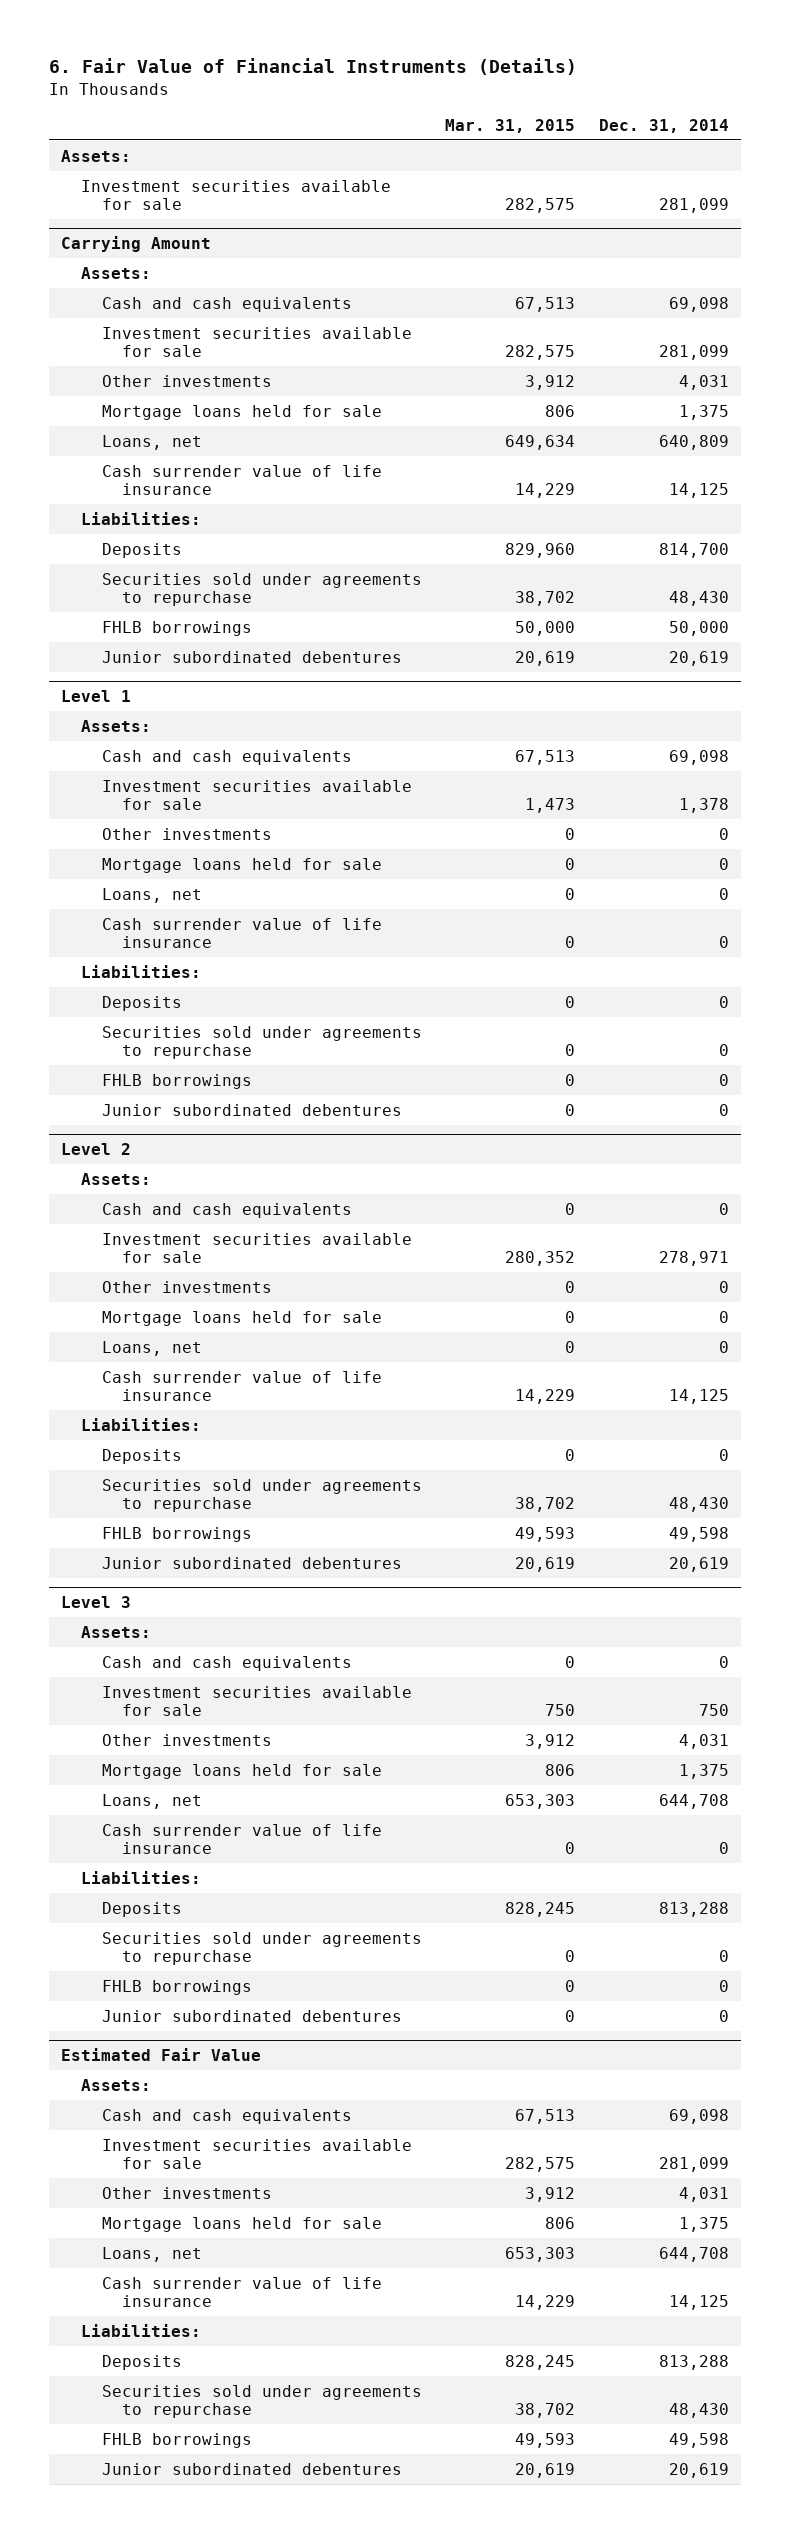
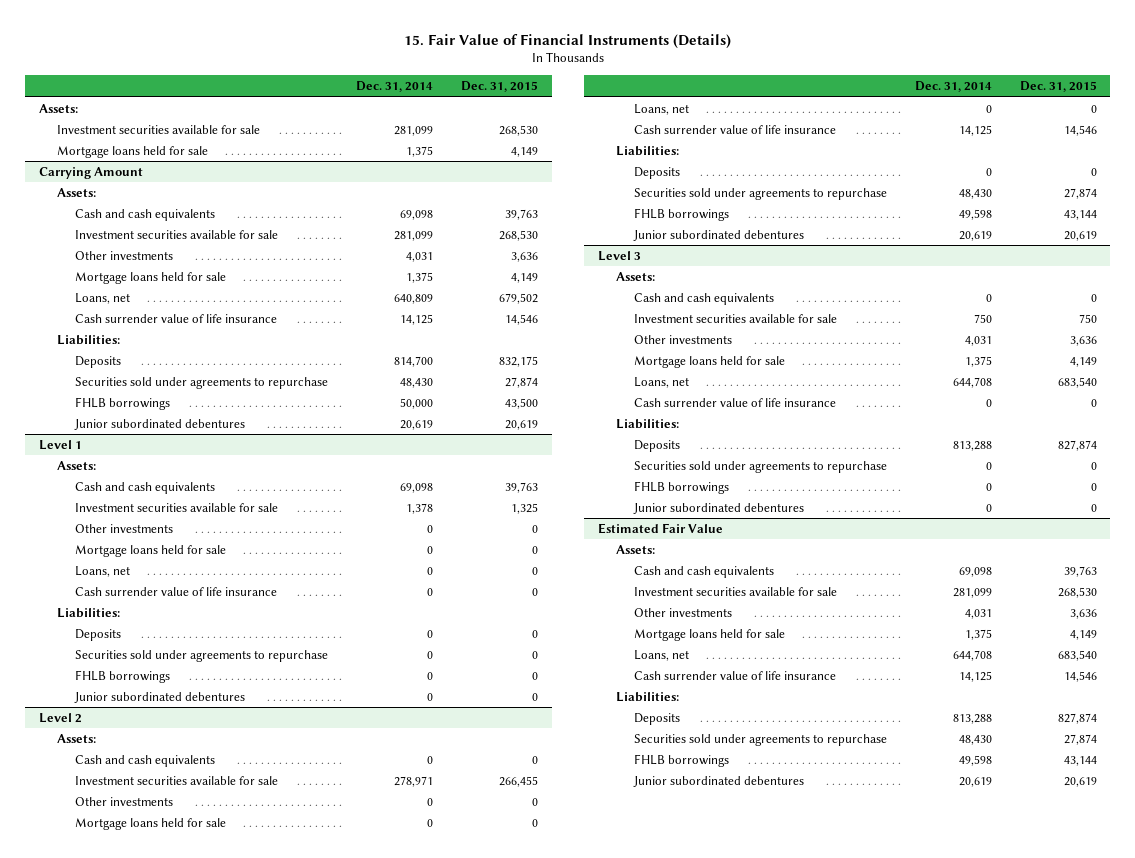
- 6. Fair Value of Financial Instruments (Details)
+ 15. Fair Value of Financial Instruments (Details)
- | Mar. 31, 2015 | Dec. 31, 2014
+ | Dec. 31, 2014 | Dec. 31, 2015
+ Mortgage loans held for sale | 1,375 | 4,149

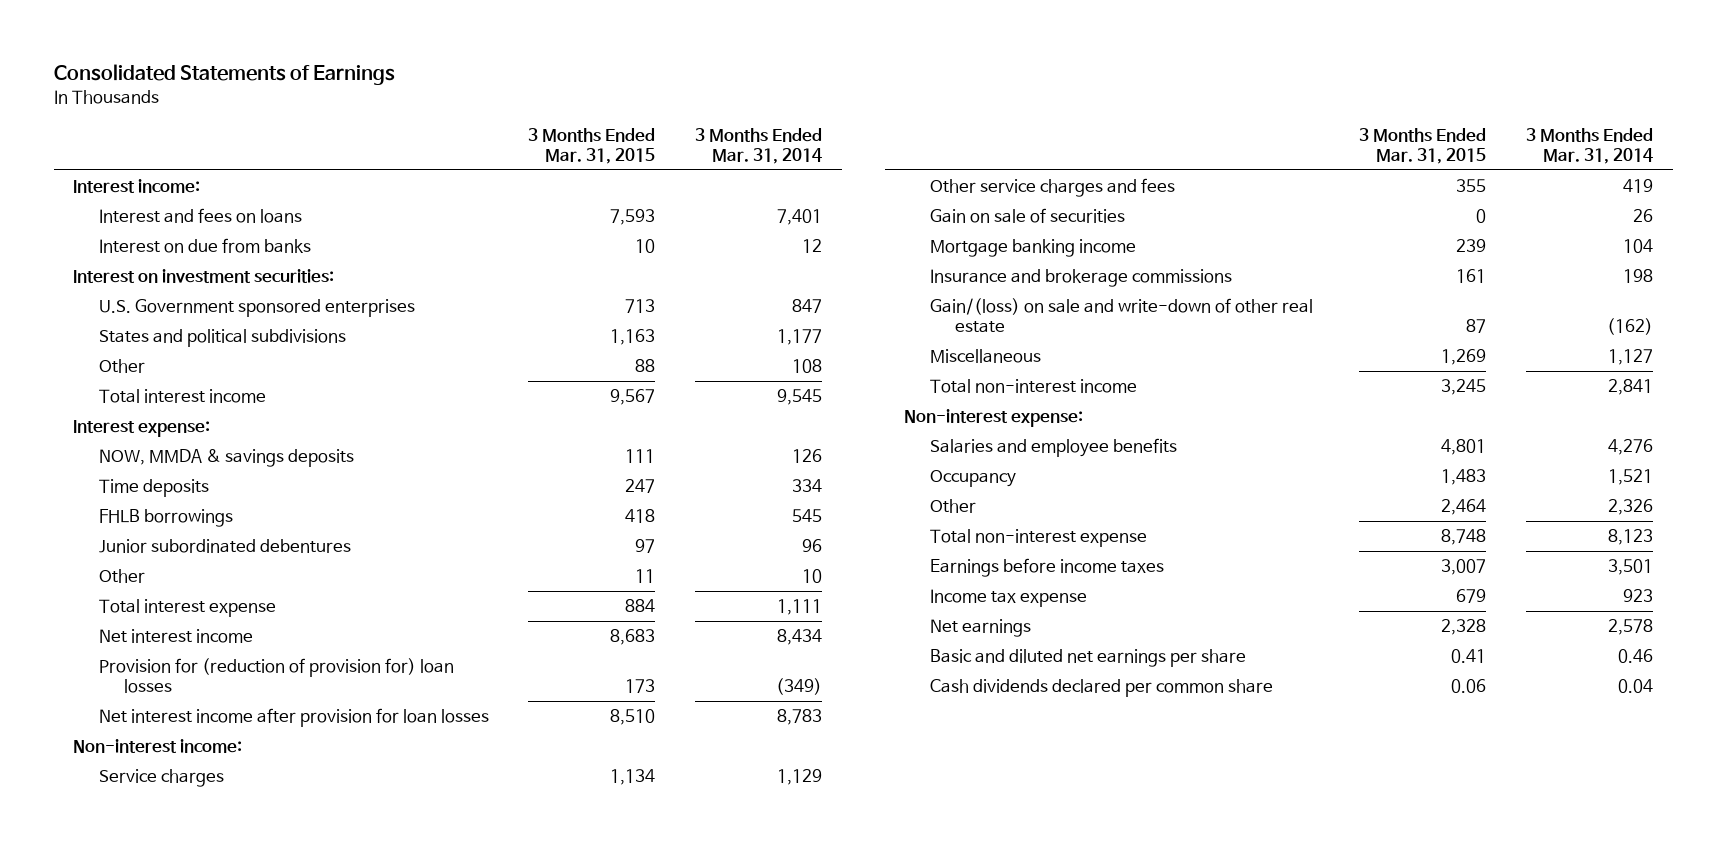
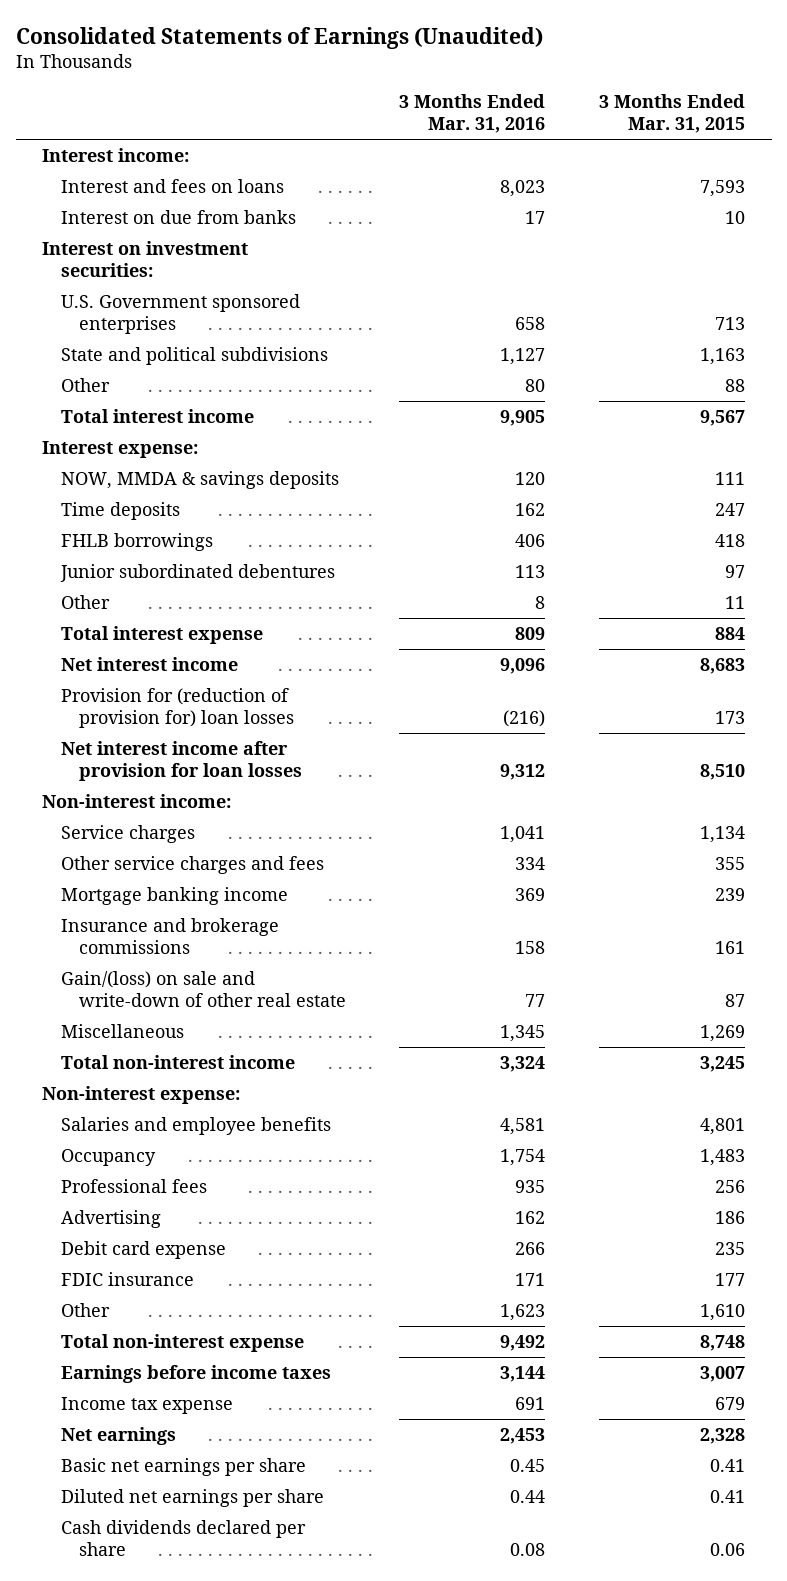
- Consolidated Statements of Earnings
+ Consolidated Statements of Earnings (Unaudited)
- | 3 Months Ended Mar. 31, 2015 | 3 Months Ended Mar. 31, 2014
+ | 3 Months Ended Mar. 31, 2016 | 3 Months Ended Mar. 31, 2015
- States and political subdivisions | 1,163 | 1,177
+ State and political subdivisions | 1,127 | 1,163
- Gain on sale of securities | 0 | 26
- Other | 2,464 | 2,326
+ Professional fees | 935 | 256
+ Advertising | 162 | 186
+ Debit card expense | 266 | 235
+ FDIC insurance | 171 | 177
+ Other | 1,623 | 1,610
- Basic and diluted net earnings per share | 0.41 | 0.46
- Cash dividends declared per common share | 0.06 | 0.04
+ Basic net earnings per share | 0.45 | 0.41
+ Diluted net earnings per share | 0.44 | 0.41
+ Cash dividends declared per share | 0.08 | 0.06

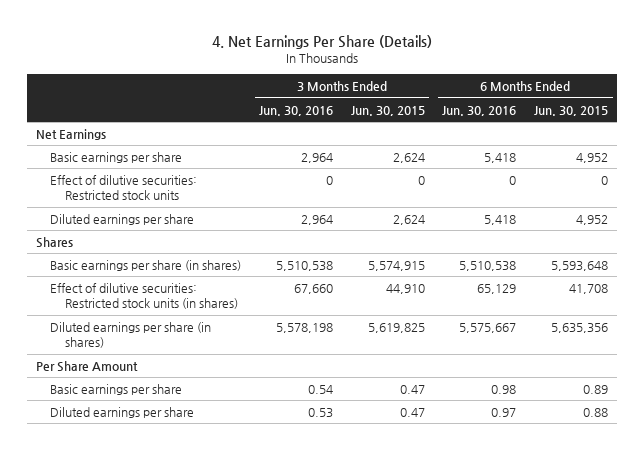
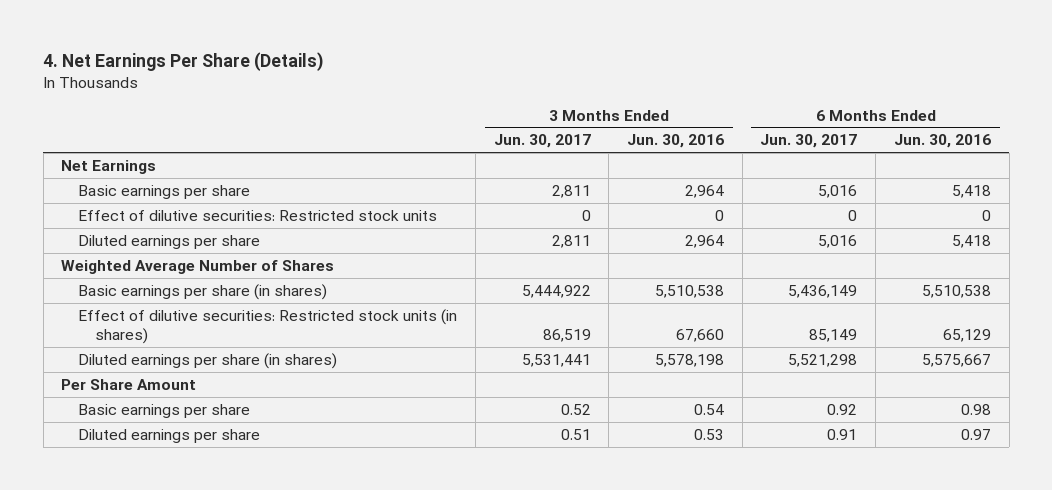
- | 3 Months Ended Jun. 30, 2016 | 3 Months Ended Jun. 30, 2015 | 6 Months Ended Jun. 30, 2016 | 6 Months Ended Jun. 30, 2015
+ | 3 Months Ended Jun. 30, 2017 | 3 Months Ended Jun. 30, 2016 | 6 Months Ended Jun. 30, 2017 | 6 Months Ended Jun. 30, 2016
- Shares
+ Weighted Average Number of Shares

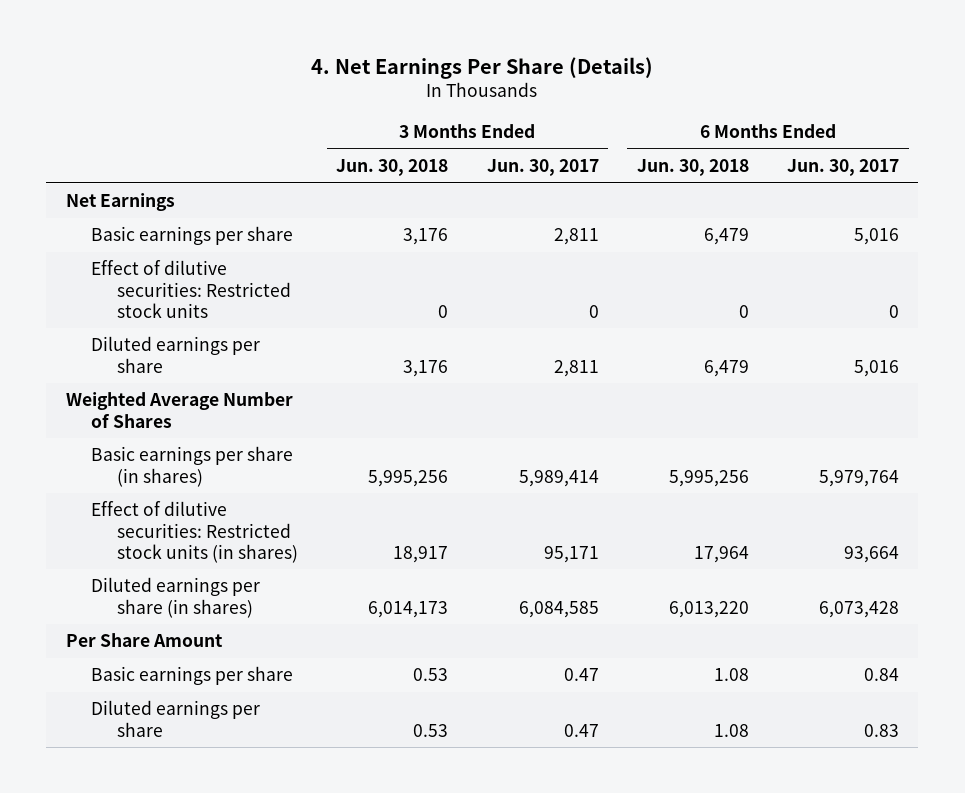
- | 3 Months Ended Jun. 30, 2017 | 3 Months Ended Jun. 30, 2016 | 6 Months Ended Jun. 30, 2017 | 6 Months Ended Jun. 30, 2016
+ | 3 Months Ended Jun. 30, 2018 | 3 Months Ended Jun. 30, 2017 | 6 Months Ended Jun. 30, 2018 | 6 Months Ended Jun. 30, 2017
- Basic earnings per share (in shares) | 5,444,922 | 5,510,538 | 5,436,149 | 5,510,538
- Effect of dilutive securities: Restricted stock units (in shares) | 86,519 | 67,660 | 85,149 | 65,129
- Diluted earnings per share (in shares) | 5,531,441 | 5,578,198 | 5,521,298 | 5,575,667
+ Basic earnings per share (in shares) | 5,995,256 | 5,989,414 | 5,995,256 | 5,979,764
+ Effect of dilutive securities: Restricted stock units (in shares) | 18,917 | 95,171 | 17,964 | 93,664
+ Diluted earnings per share (in shares) | 6,014,173 | 6,084,585 | 6,013,220 | 6,073,428
- Basic earnings per share | 0.52 | 0.54 | 0.92 | 0.98
- Diluted earnings per share | 0.51 | 0.53 | 0.91 | 0.97
+ Basic earnings per share | 0.53 | 0.47 | 1.08 | 0.84
+ Diluted earnings per share | 0.53 | 0.47 | 1.08 | 0.83

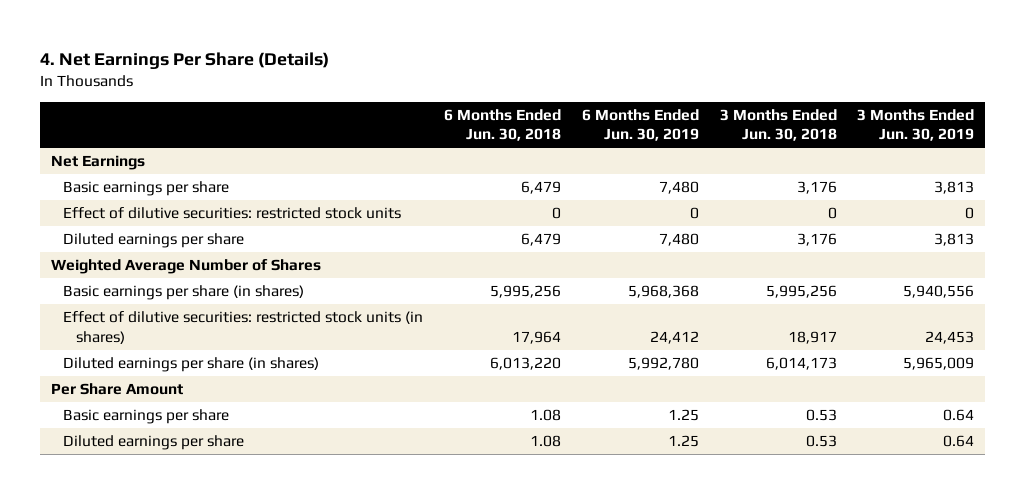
- | 3 Months Ended Jun. 30, 2018 | 3 Months Ended Jun. 30, 2017 | 6 Months Ended Jun. 30, 2018 | 6 Months Ended Jun. 30, 2017
+ | 6 Months Ended Jun. 30, 2018 | 6 Months Ended Jun. 30, 2019 | 3 Months Ended Jun. 30, 2018 | 3 Months Ended Jun. 30, 2019
- Effect of dilutive securities: Restricted stock units | 0 | 0 | 0 | 0
+ Effect of dilutive securities: restricted stock units | 0 | 0 | 0 | 0
- Effect of dilutive securities: Restricted stock units (in shares) | 18,917 | 95,171 | 17,964 | 93,664
+ Effect of dilutive securities: restricted stock units (in shares) | 17,964 | 24,412 | 18,917 | 24,453

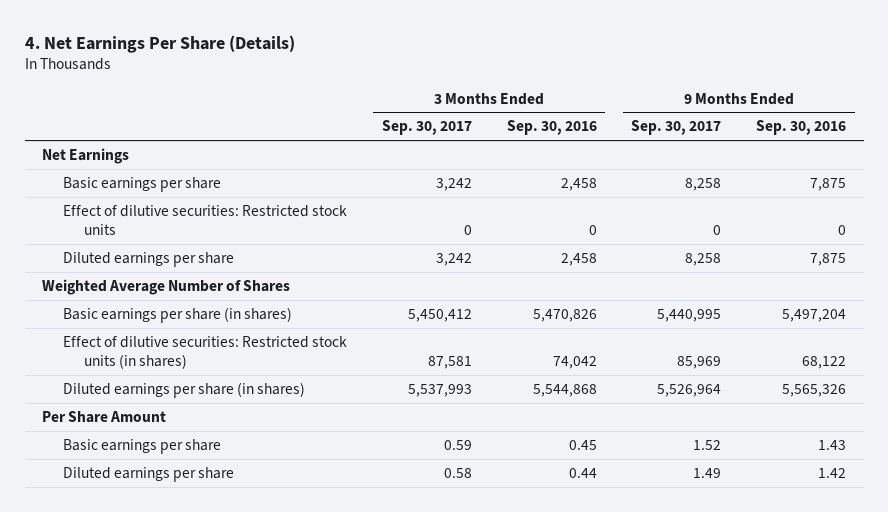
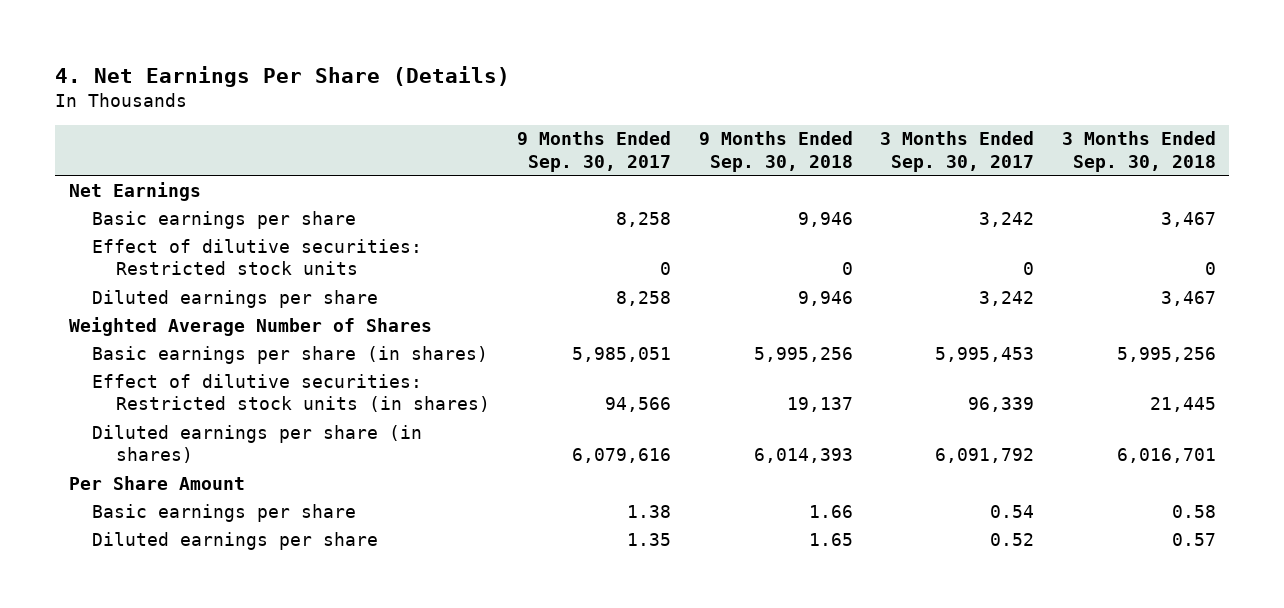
- | 3 Months Ended Sep. 30, 2017 | 3 Months Ended Sep. 30, 2016 | 9 Months Ended Sep. 30, 2017 | 9 Months Ended Sep. 30, 2016
+ | 9 Months Ended Sep. 30, 2017 | 9 Months Ended Sep. 30, 2018 | 3 Months Ended Sep. 30, 2017 | 3 Months Ended Sep. 30, 2018
- Basic earnings per share (in shares) | 5,450,412 | 5,470,826 | 5,440,995 | 5,497,204
- Effect of dilutive securities: Restricted stock units (in shares) | 87,581 | 74,042 | 85,969 | 68,122
- Diluted earnings per share (in shares) | 5,537,993 | 5,544,868 | 5,526,964 | 5,565,326
+ Basic earnings per share (in shares) | 5,985,051 | 5,995,256 | 5,995,453 | 5,995,256
+ Effect of dilutive securities: Restricted stock units (in shares) | 94,566 | 19,137 | 96,339 | 21,445
+ Diluted earnings per share (in shares) | 6,079,616 | 6,014,393 | 6,091,792 | 6,016,701
- Basic earnings per share | 0.59 | 0.45 | 1.52 | 1.43
- Diluted earnings per share | 0.58 | 0.44 | 1.49 | 1.42
+ Basic earnings per share | 1.38 | 1.66 | 0.54 | 0.58
+ Diluted earnings per share | 1.35 | 1.65 | 0.52 | 0.57

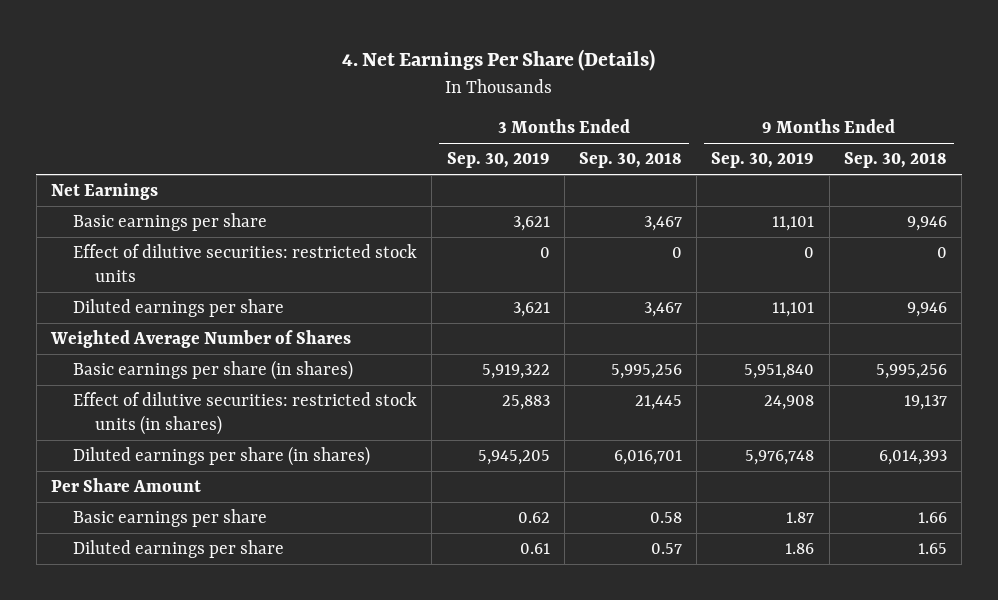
- | 9 Months Ended Sep. 30, 2017 | 9 Months Ended Sep. 30, 2018 | 3 Months Ended Sep. 30, 2017 | 3 Months Ended Sep. 30, 2018
+ | 3 Months Ended Sep. 30, 2019 | 3 Months Ended Sep. 30, 2018 | 9 Months Ended Sep. 30, 2019 | 9 Months Ended Sep. 30, 2018
- Effect of dilutive securities: Restricted stock units | 0 | 0 | 0 | 0
+ Effect of dilutive securities: restricted stock units | 0 | 0 | 0 | 0
- Effect of dilutive securities: Restricted stock units (in shares) | 94,566 | 19,137 | 96,339 | 21,445
+ Effect of dilutive securities: restricted stock units (in shares) | 25,883 | 21,445 | 24,908 | 19,137

